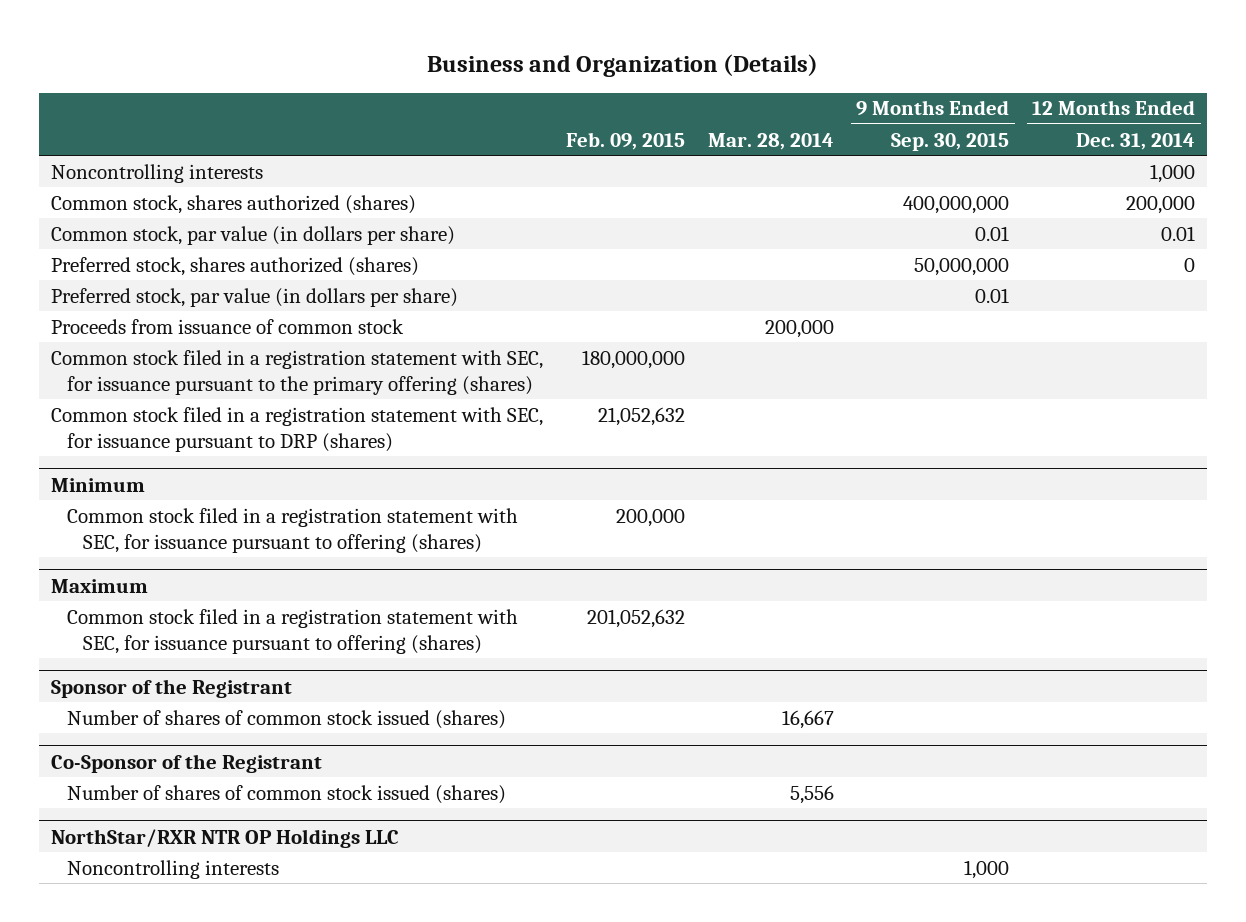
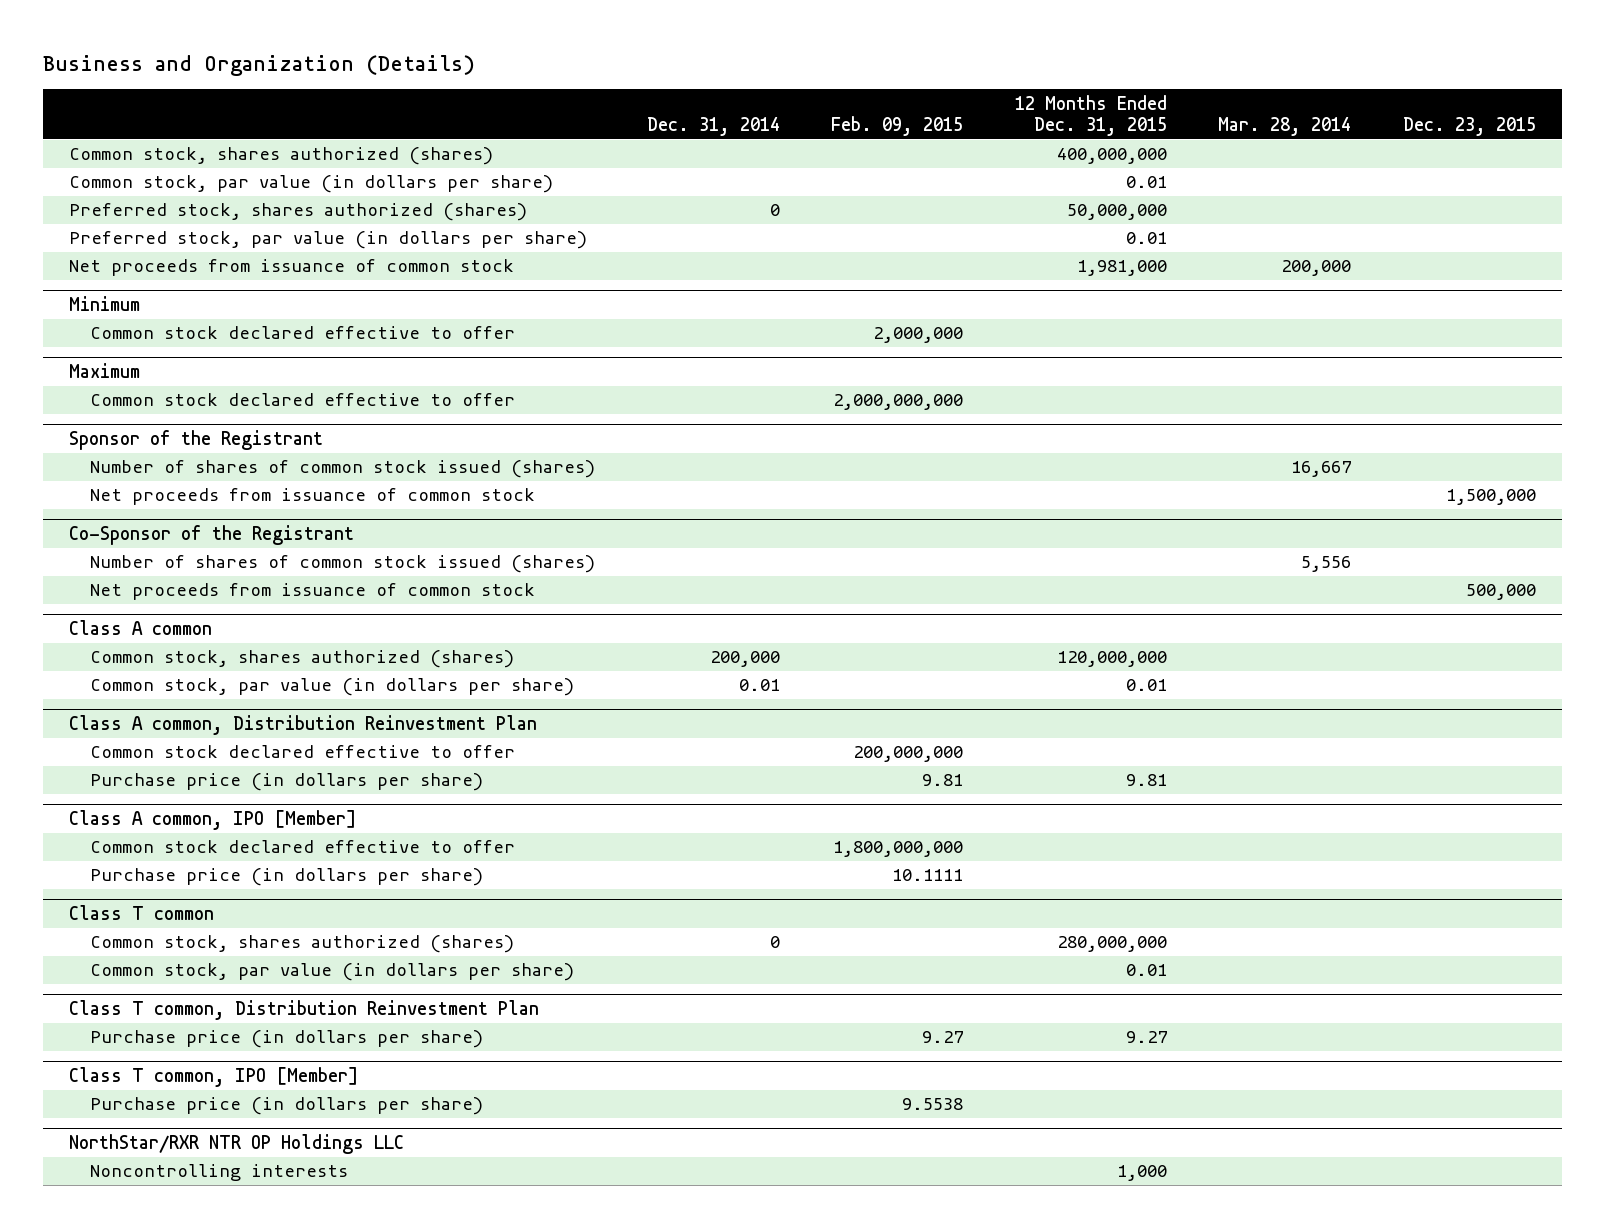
- | Feb. 09, 2015 | Mar. 28, 2014 | 9 Months Ended Sep. 30, 2015 | 12 Months Ended Dec. 31, 2014
+ | Dec. 31, 2014 | Feb. 09, 2015 | 12 Months Ended Dec. 31, 2015 | Mar. 28, 2014 | Dec. 23, 2015
- Noncontrolling interests | | | | 1,000
- Proceeds from issuance of common stock | | 200,000 | |
- Common stock filed in a registration statement with SEC, for issuance pursuant to the primary offering (shares) | 180,000,000 | | |
- Common stock filed in a registration statement with SEC, for issuance pursuant to DRP (shares) | 21,052,632 | | |
+ Net proceeds from issuance of common stock | | | 1,981,000 | 200,000 |
@ Minimum
- Common stock filed in a registration statement with SEC, for issuance pursuant to offering (shares) | 200,000 | | |
+ Common stock declared effective to offer | | 2,000,000 | | |
@ Maximum
- Common stock filed in a registration statement with SEC, for issuance pursuant to offering (shares) | 201,052,632 | | |
+ Common stock declared effective to offer | | 2,000,000,000 | | |
@ Sponsor of the Registrant
+ Net proceeds from issuance of common stock | | | | | 1,500,000
@ Co-Sponsor of the Registrant
+ Net proceeds from issuance of common stock | | | | | 500,000
+ Class A common
+ Common stock, shares authorized (shares) | 200,000 | | 120,000,000 | |
+ Common stock, par value (in dollars per share) | 0.01 | | 0.01 | |
+ Class A common, Distribution Reinvestment Plan
+ Common stock declared effective to offer | | 200,000,000 | | |
+ Purchase price (in dollars per share) | | 9.81 | 9.81 | |
+ Class A common, IPO [Member]
+ Common stock declared effective to offer | | 1,800,000,000 | | |
+ Purchase price (in dollars per share) | | 10.1111 | | |
+ Class T common
+ Common stock, shares authorized (shares) | 0 | | 280,000,000 | |
+ Common stock, par value (in dollars per share) | | | 0.01 | |
+ Class T common, Distribution Reinvestment Plan
+ Purchase price (in dollars per share) | | 9.27 | 9.27 | |
+ Class T common, IPO [Member]
+ Purchase price (in dollars per share) | | 9.5538 | | |

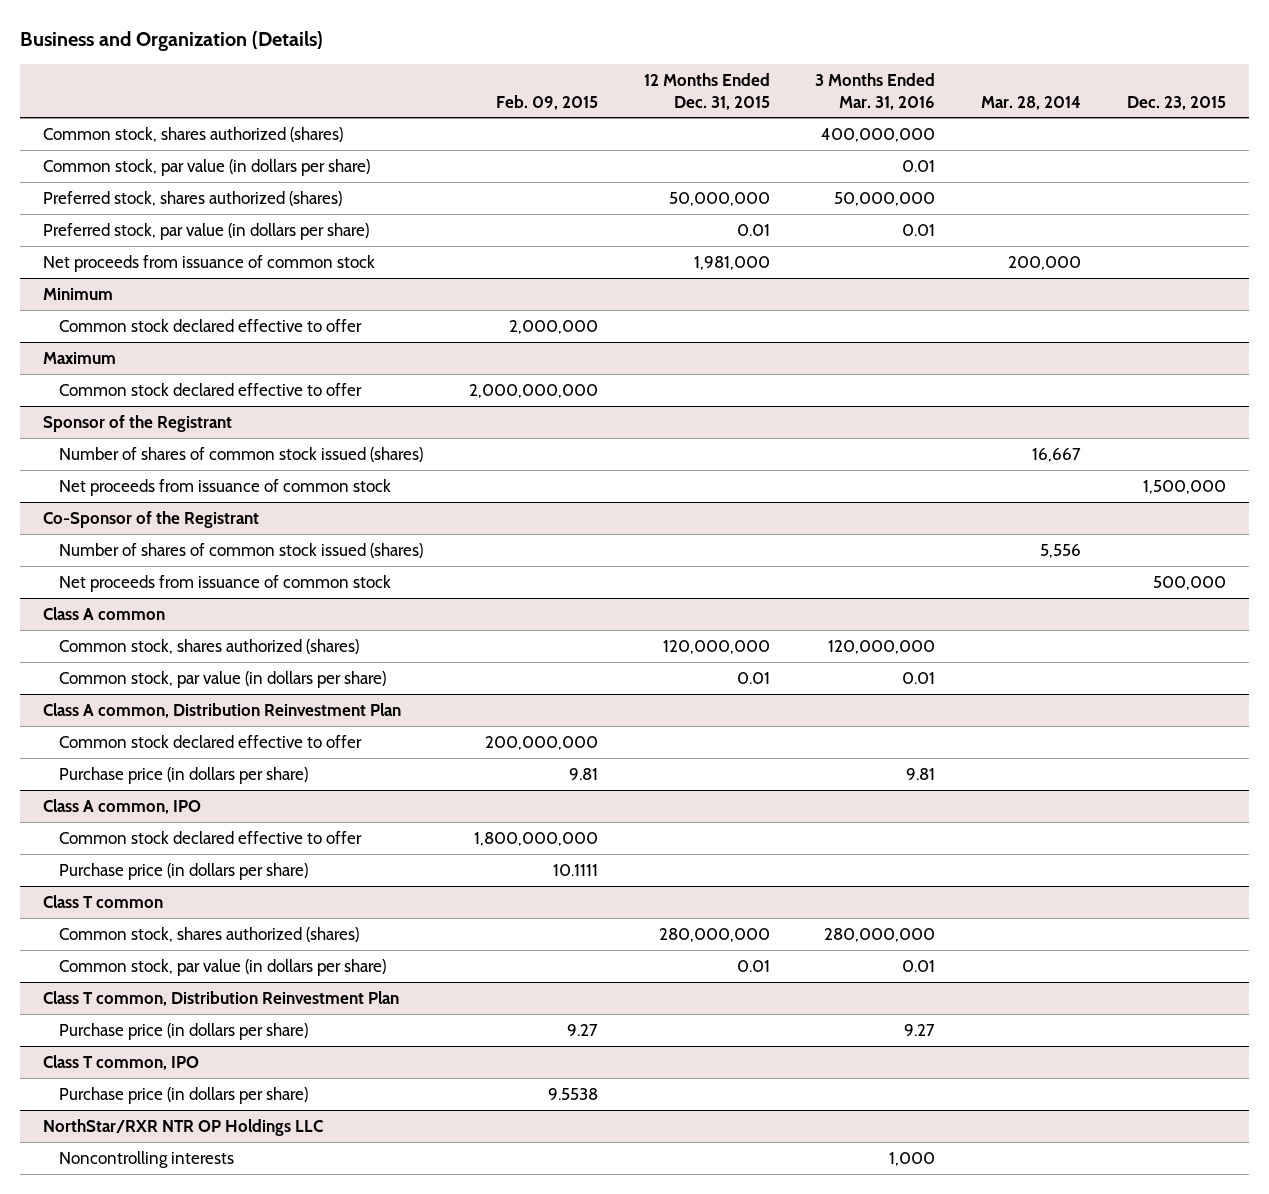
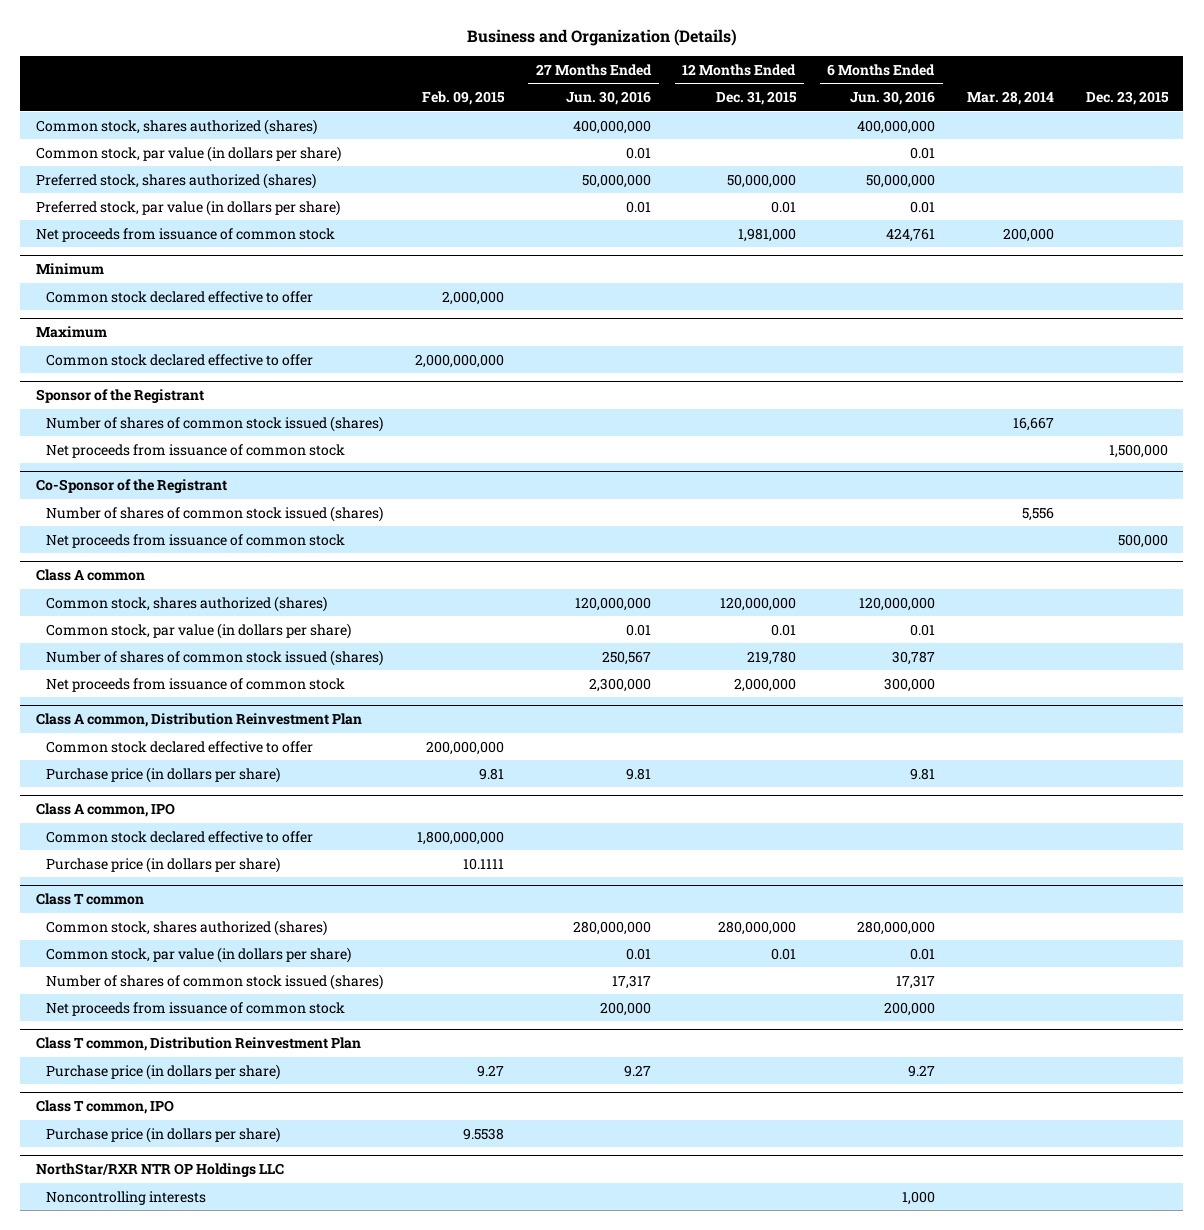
- | Feb. 09, 2015 | 12 Months Ended Dec. 31, 2015 | 3 Months Ended Mar. 31, 2016 | Mar. 28, 2014 | Dec. 23, 2015
+ | Feb. 09, 2015 | 27 Months Ended Jun. 30, 2016 | 12 Months Ended Dec. 31, 2015 | 6 Months Ended Jun. 30, 2016 | Mar. 28, 2014 | Dec. 23, 2015
@ Class A common
+ Number of shares of common stock issued (shares) | | 250,567 | 219,780 | 30,787 | |
+ Net proceeds from issuance of common stock | | 2,300,000 | 2,000,000 | 300,000 | |
@ Class T common
+ Number of shares of common stock issued (shares) | | 17,317 | | 17,317 | |
+ Net proceeds from issuance of common stock | | 200,000 | | 200,000 | |

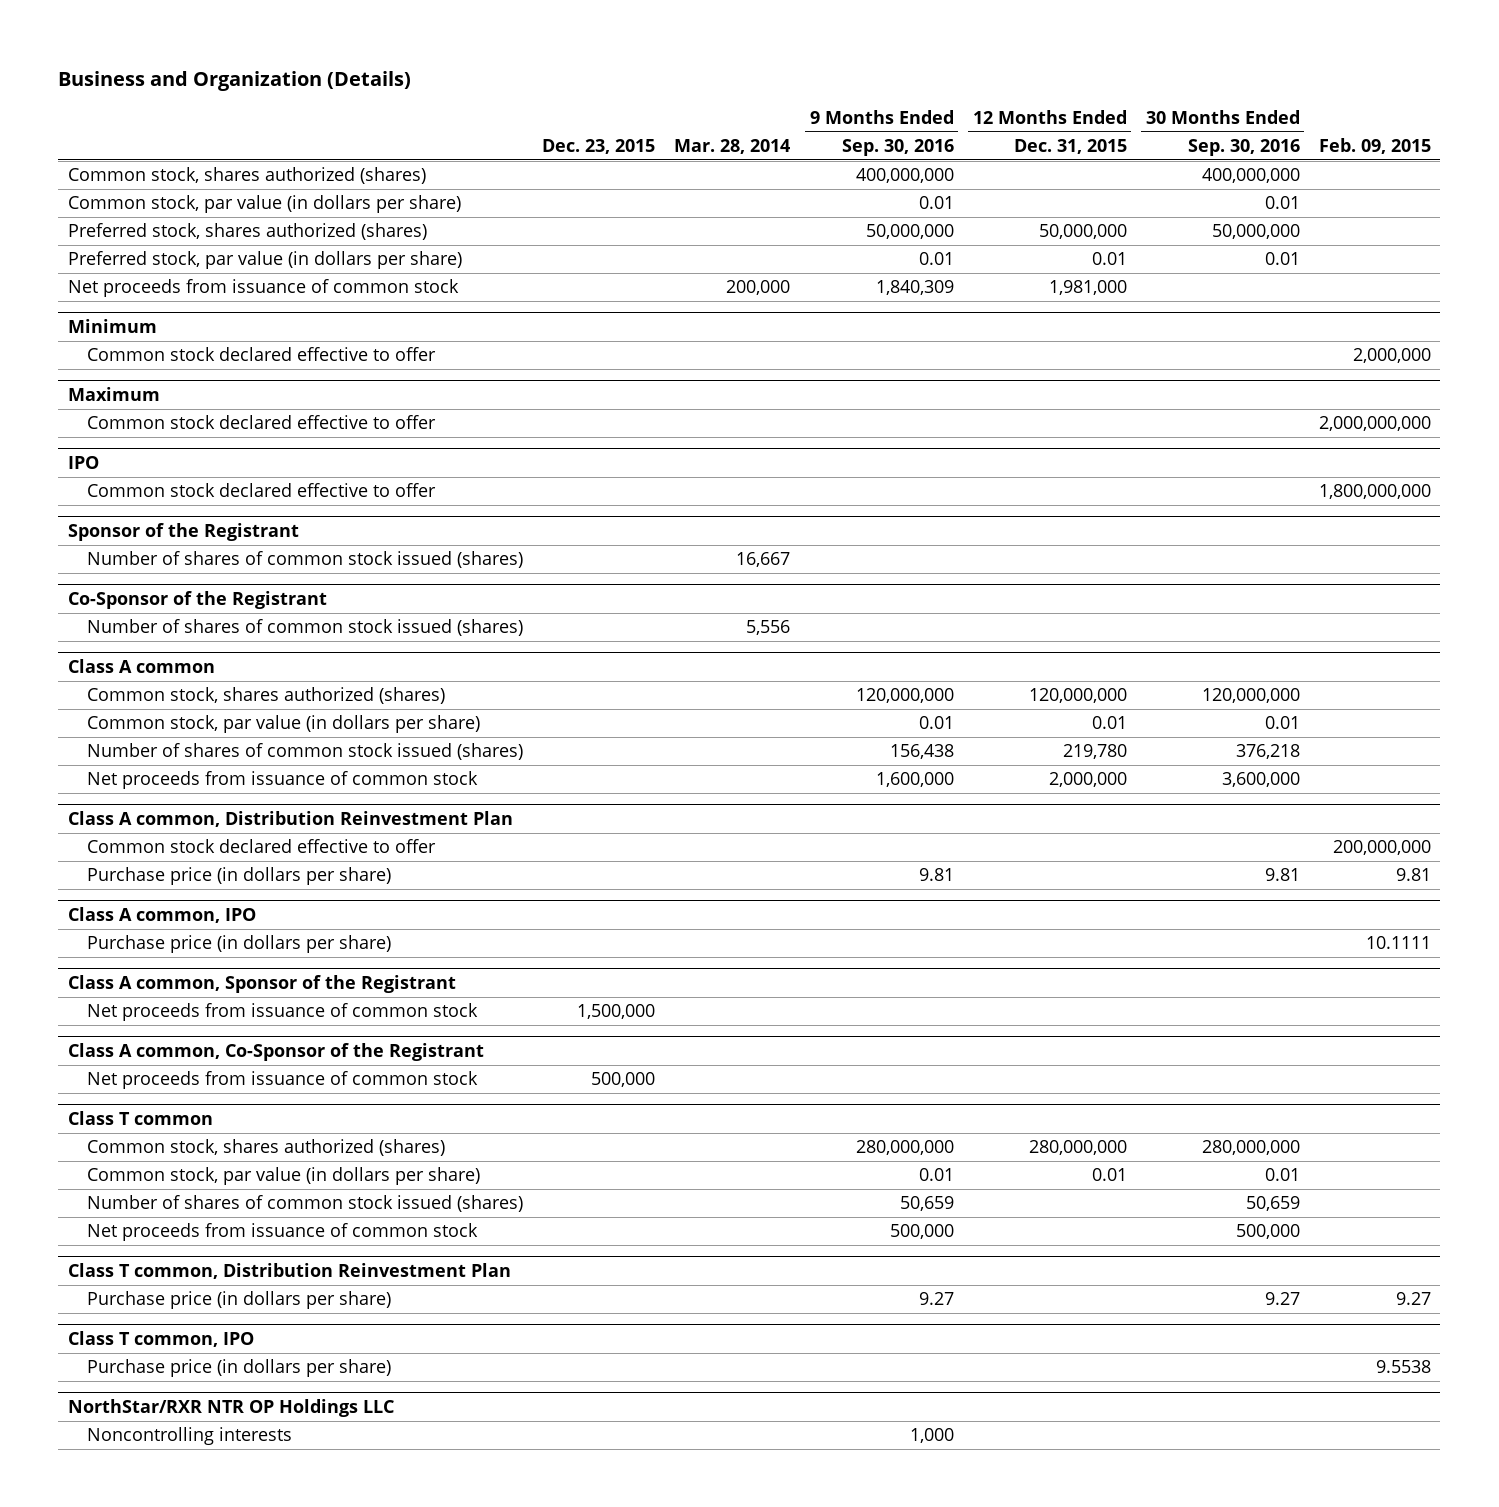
- | Feb. 09, 2015 | 27 Months Ended Jun. 30, 2016 | 12 Months Ended Dec. 31, 2015 | 6 Months Ended Jun. 30, 2016 | Mar. 28, 2014 | Dec. 23, 2015
+ | Dec. 23, 2015 | Mar. 28, 2014 | 9 Months Ended Sep. 30, 2016 | 12 Months Ended Dec. 31, 2015 | 30 Months Ended Sep. 30, 2016 | Feb. 09, 2015
+ IPO
+ Common stock declared effective to offer | | | | | | 1,800,000,000
@ Sponsor of the Registrant
- Net proceeds from issuance of common stock | | | | | | 1,500,000
@ Co-Sponsor of the Registrant
- Net proceeds from issuance of common stock | | | | | | 500,000
@ Class A common, IPO
- Common stock declared effective to offer | 1,800,000,000 | | | | |
+ Class A common, Sponsor of the Registrant
+ Net proceeds from issuance of common stock | 1,500,000 | | | | |
+ Class A common, Co-Sponsor of the Registrant
+ Net proceeds from issuance of common stock | 500,000 | | | | |

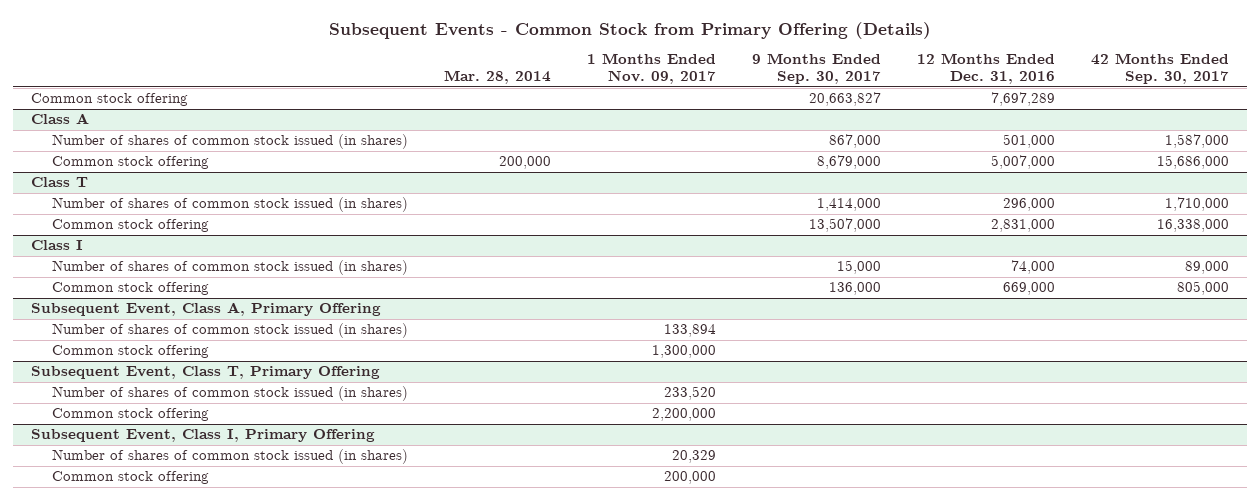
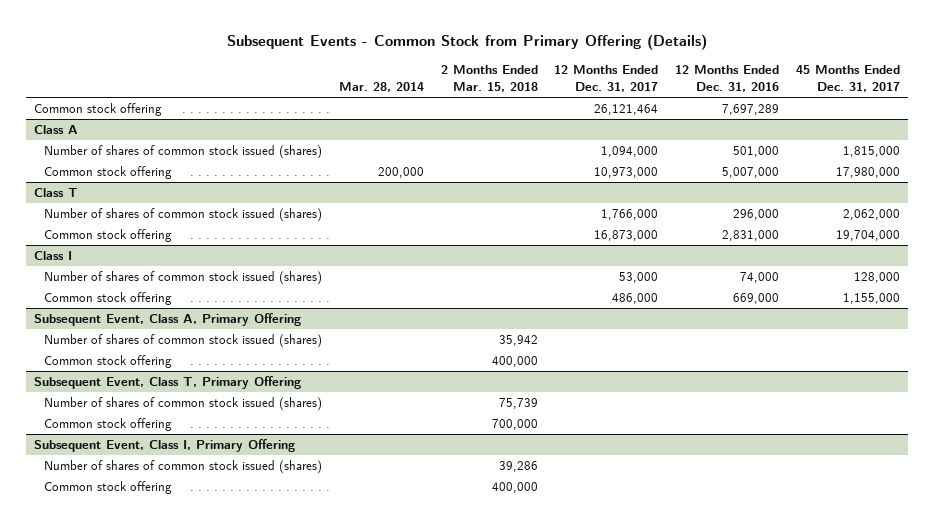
- | Mar. 28, 2014 | 1 Months Ended Nov. 09, 2017 | 9 Months Ended Sep. 30, 2017 | 12 Months Ended Dec. 31, 2016 | 42 Months Ended Sep. 30, 2017
+ | Mar. 28, 2014 | 2 Months Ended Mar. 15, 2018 | 12 Months Ended Dec. 31, 2017 | 12 Months Ended Dec. 31, 2016 | 45 Months Ended Dec. 31, 2017
@ Class A
- Number of shares of common stock issued (in shares) | | | 867,000 | 501,000 | 1,587,000
+ Number of shares of common stock issued (shares) | | | 1,094,000 | 501,000 | 1,815,000
@ Class T
- Number of shares of common stock issued (in shares) | | | 1,414,000 | 296,000 | 1,710,000
+ Number of shares of common stock issued (shares) | | | 1,766,000 | 296,000 | 2,062,000
@ Class I
- Number of shares of common stock issued (in shares) | | | 15,000 | 74,000 | 89,000
+ Number of shares of common stock issued (shares) | | | 53,000 | 74,000 | 128,000
@ Subsequent Event, Class A, Primary Offering
- Number of shares of common stock issued (in shares) | | 133,894 | | |
+ Number of shares of common stock issued (shares) | | 35,942 | | |
@ Subsequent Event, Class T, Primary Offering
- Number of shares of common stock issued (in shares) | | 233,520 | | |
+ Number of shares of common stock issued (shares) | | 75,739 | | |
@ Subsequent Event, Class I, Primary Offering
- Number of shares of common stock issued (in shares) | | 20,329 | | |
+ Number of shares of common stock issued (shares) | | 39,286 | | |

